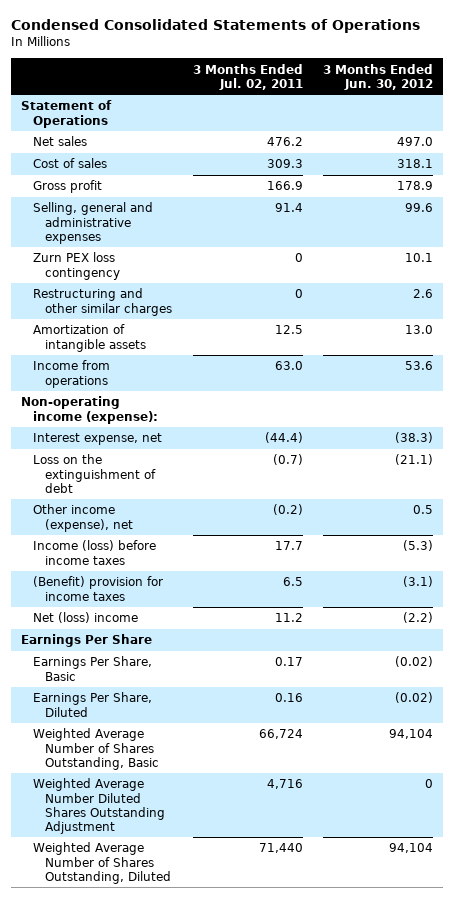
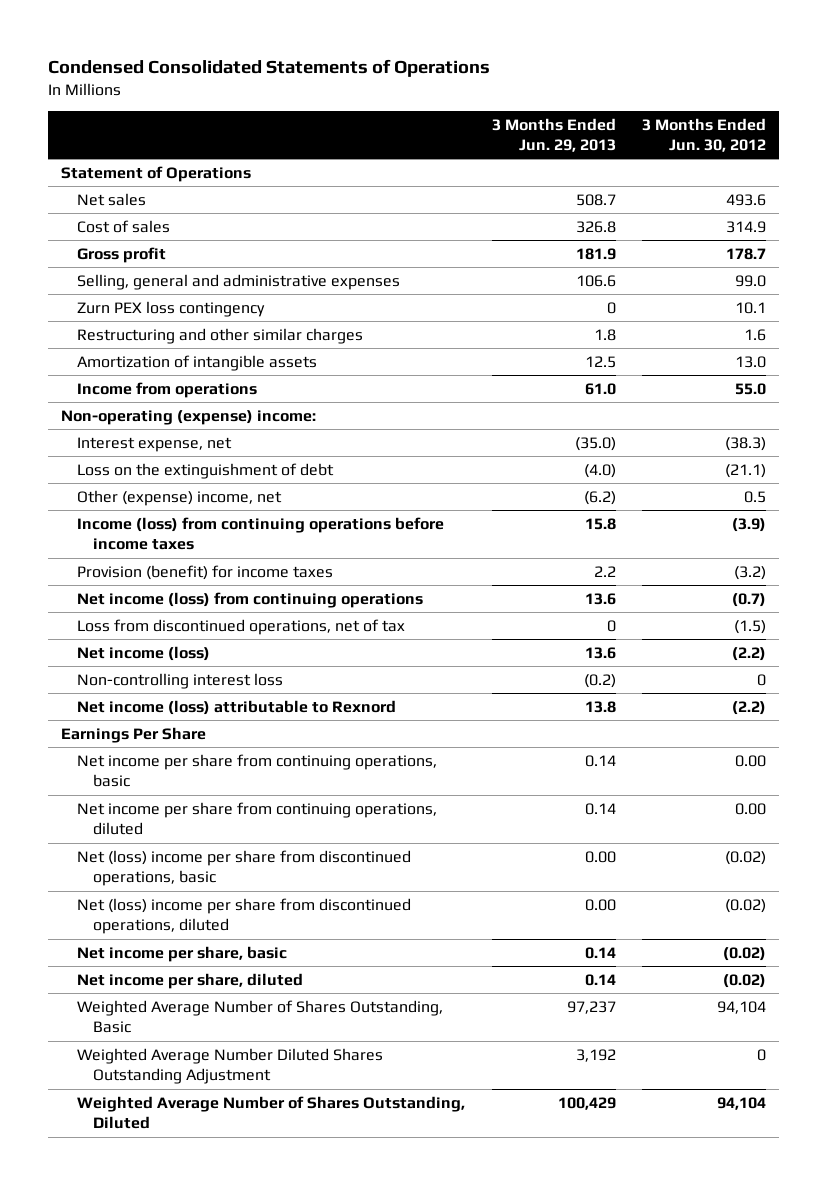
- | 3 Months Ended Jul. 02, 2011 | 3 Months Ended Jun. 30, 2012
+ | 3 Months Ended Jun. 29, 2013 | 3 Months Ended Jun. 30, 2012
- Net sales | 476.2 | 497.0
- Cost of sales | 309.3 | 318.1
- Gross profit | 166.9 | 178.9
- Selling, general and administrative expenses | 91.4 | 99.6
+ Net sales | 508.7 | 493.6
+ Cost of sales | 326.8 | 314.9
+ Gross profit | 181.9 | 178.7
+ Selling, general and administrative expenses | 106.6 | 99.0
- Restructuring and other similar charges | 0 | 2.6
+ Restructuring and other similar charges | 1.8 | 1.6
- Income from operations | 63.0 | 53.6
- Non-operating income (expense):
+ Income from operations | 61.0 | 55.0
+ Non-operating (expense) income:
- Other income (expense), net | (0.2) | 0.5
- Income (loss) before income taxes | 17.7 | (5.3)
- (Benefit) provision for income taxes | 6.5 | (3.1)
- Net (loss) income | 11.2 | (2.2)
+ Other (expense) income, net | (6.2) | 0.5
+ Income (loss) from continuing operations before income taxes | 15.8 | (3.9)
+ Provision (benefit) for income taxes | 2.2 | (3.2)
+ Net income (loss) from continuing operations | 13.6 | (0.7)
+ Loss from discontinued operations, net of tax | 0 | (1.5)
+ Net income (loss) | 13.6 | (2.2)
+ Non-controlling interest loss | (0.2) | 0
+ Net income (loss) attributable to Rexnord | 13.8 | (2.2)
- Earnings Per Share, Basic | 0.17 | (0.02)
- Earnings Per Share, Diluted | 0.16 | (0.02)
+ Net income per share from continuing operations, basic | 0.14 | 0.00
+ Net income per share from continuing operations, diluted | 0.14 | 0.00
+ Net (loss) income per share from discontinued operations, basic | 0.00 | (0.02)
+ Net (loss) income per share from discontinued operations, diluted | 0.00 | (0.02)
+ Net income per share, basic | 0.14 | (0.02)
+ Net income per share, diluted | 0.14 | (0.02)

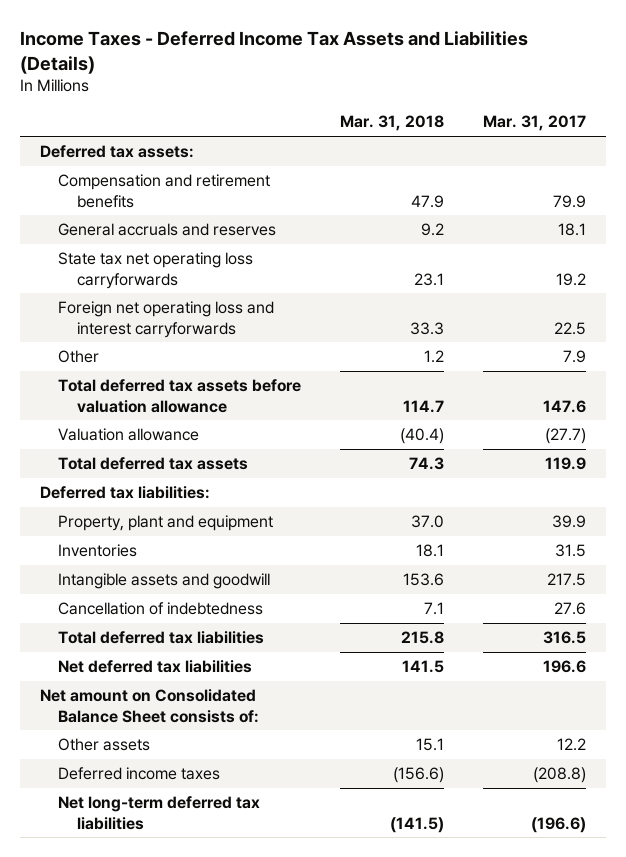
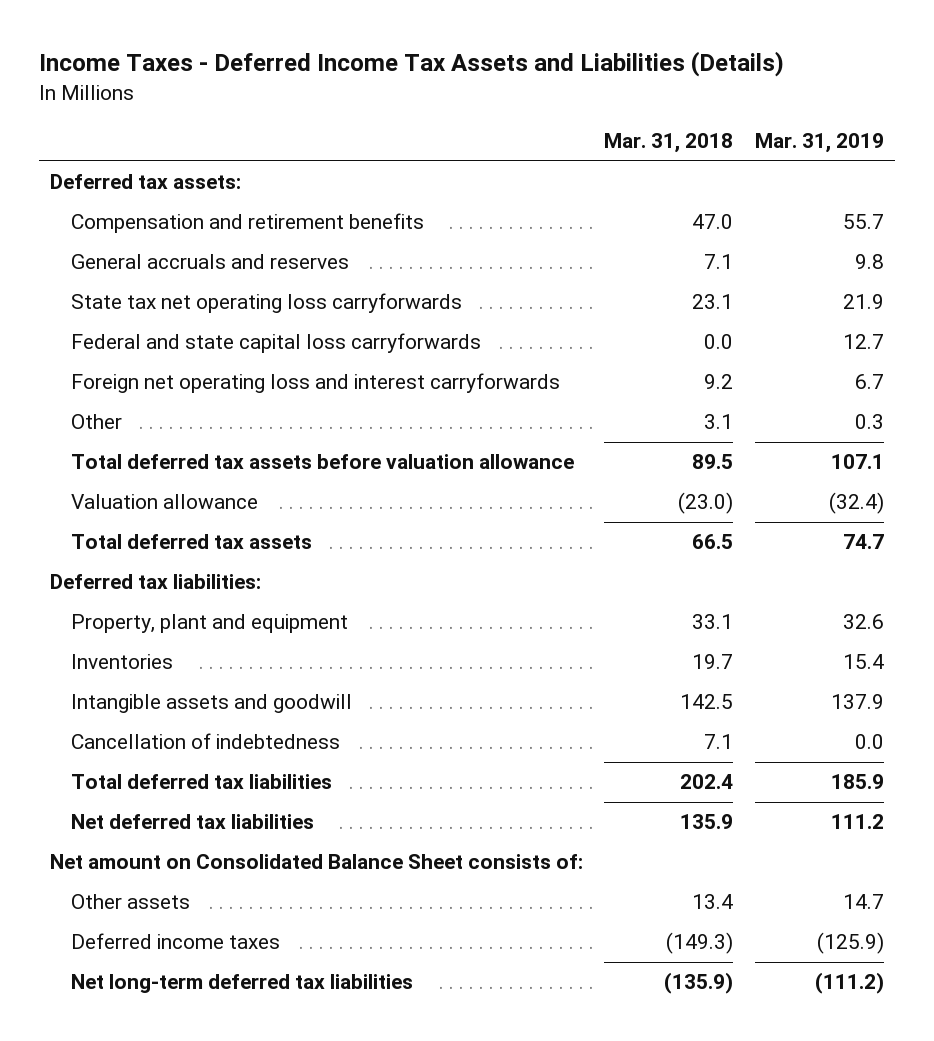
- | Mar. 31, 2018 | Mar. 31, 2017
+ | Mar. 31, 2018 | Mar. 31, 2019
- Compensation and retirement benefits | 47.9 | 79.9
- General accruals and reserves | 9.2 | 18.1
+ Compensation and retirement benefits | 47.0 | 55.7
+ General accruals and reserves | 7.1 | 9.8
- Foreign net operating loss and interest carryforwards | 33.3 | 22.5
- Other | 1.2 | 7.9
- Total deferred tax assets before valuation allowance | 114.7 | 147.6
- Valuation allowance | (40.4) | (27.7)
- Total deferred tax assets | 74.3 | 119.9
+ Federal and state capital loss carryforwards | 0.0 | 12.7
+ Foreign net operating loss and interest carryforwards | 9.2 | 6.7
+ Other | 3.1 | 0.3
+ Total deferred tax assets before valuation allowance | 89.5 | 107.1
+ Valuation allowance | (23.0) | (32.4)
+ Total deferred tax assets | 66.5 | 74.7
- Property, plant and equipment | 37.0 | 39.9
- Inventories | 18.1 | 31.5
- Intangible assets and goodwill | 153.6 | 217.5
+ Property, plant and equipment | 33.1 | 32.6
+ Inventories | 19.7 | 15.4
+ Intangible assets and goodwill | 142.5 | 137.9
- Total deferred tax liabilities | 215.8 | 316.5
- Net deferred tax liabilities | 141.5 | 196.6
+ Total deferred tax liabilities | 202.4 | 185.9
+ Net deferred tax liabilities | 135.9 | 111.2
- Other assets | 15.1 | 12.2
- Deferred income taxes | (156.6) | (208.8)
- Net long-term deferred tax liabilities | (141.5) | (196.6)
+ Other assets | 13.4 | 14.7
+ Deferred income taxes | (149.3) | (125.9)
+ Net long-term deferred tax liabilities | (135.9) | (111.2)

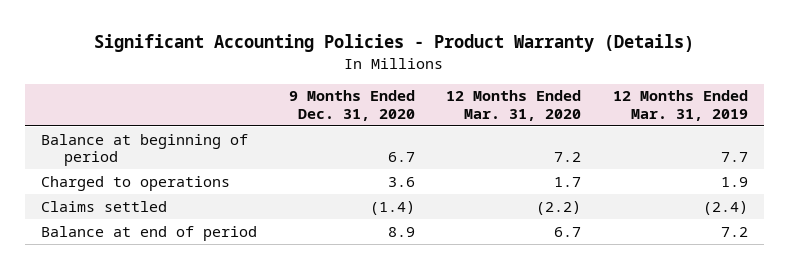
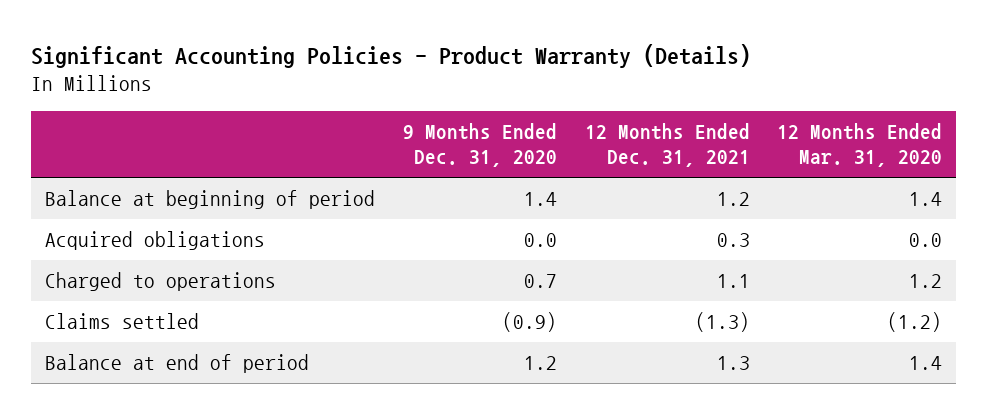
- | 9 Months Ended Dec. 31, 2020 | 12 Months Ended Mar. 31, 2020 | 12 Months Ended Mar. 31, 2019
+ | 9 Months Ended Dec. 31, 2020 | 12 Months Ended Dec. 31, 2021 | 12 Months Ended Mar. 31, 2020
- Balance at beginning of period | 6.7 | 7.2 | 7.7
- Charged to operations | 3.6 | 1.7 | 1.9
- Claims settled | (1.4) | (2.2) | (2.4)
- Balance at end of period | 8.9 | 6.7 | 7.2
+ Balance at beginning of period | 1.4 | 1.2 | 1.4
+ Acquired obligations | 0.0 | 0.3 | 0.0
+ Charged to operations | 0.7 | 1.1 | 1.2
+ Claims settled | (0.9) | (1.3) | (1.2)
+ Balance at end of period | 1.2 | 1.3 | 1.4

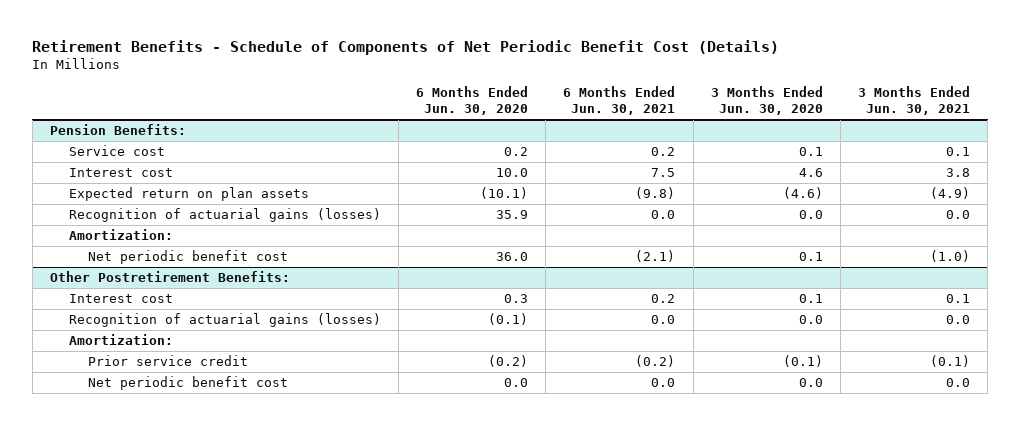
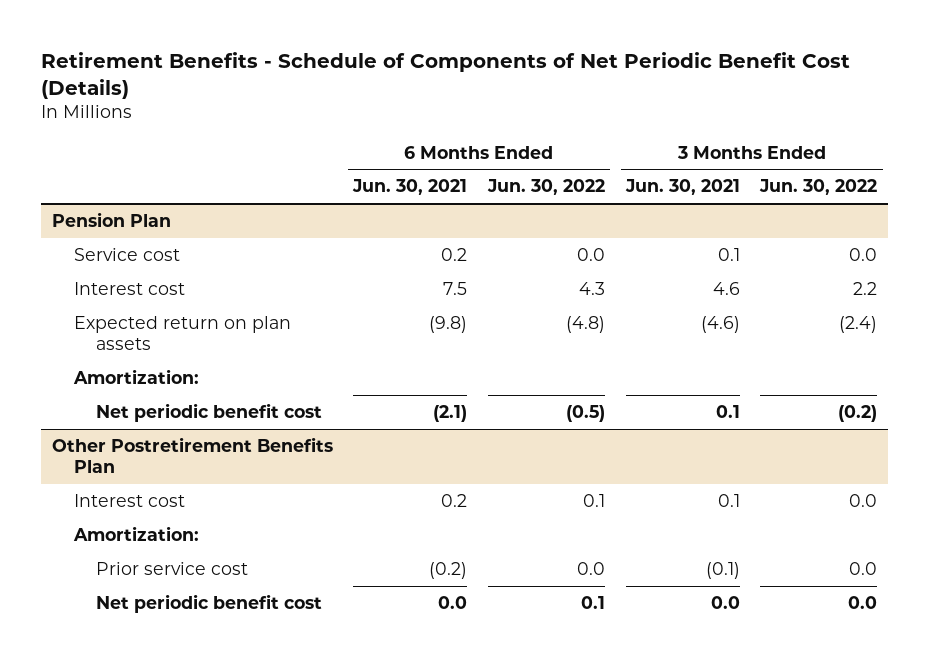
- | 6 Months Ended Jun. 30, 2020 | 6 Months Ended Jun. 30, 2021 | 3 Months Ended Jun. 30, 2020 | 3 Months Ended Jun. 30, 2021
+ | 6 Months Ended Jun. 30, 2021 | 6 Months Ended Jun. 30, 2022 | 3 Months Ended Jun. 30, 2021 | 3 Months Ended Jun. 30, 2022
- Pension Benefits:
+ Pension Plan
- Interest cost | 10.0 | 7.5 | 4.6 | 3.8
- Expected return on plan assets | (10.1) | (9.8) | (4.6) | (4.9)
- Recognition of actuarial gains (losses) | 35.9 | 0.0 | 0.0 | 0.0
+ Interest cost | 7.5 | 4.3 | 4.6 | 2.2
+ Expected return on plan assets | (9.8) | (4.8) | (4.6) | (2.4)
- Net periodic benefit cost | 36.0 | (2.1) | 0.1 | (1.0)
- Other Postretirement Benefits:
+ Net periodic benefit cost | (2.1) | (0.5) | 0.1 | (0.2)
+ Other Postretirement Benefits Plan
- Recognition of actuarial gains (losses) | (0.1) | 0.0 | 0.0 | 0.0
- Prior service credit | (0.2) | (0.2) | (0.1) | (0.1)
+ Prior service cost | (0.2) | 0.0 | (0.1) | 0.0

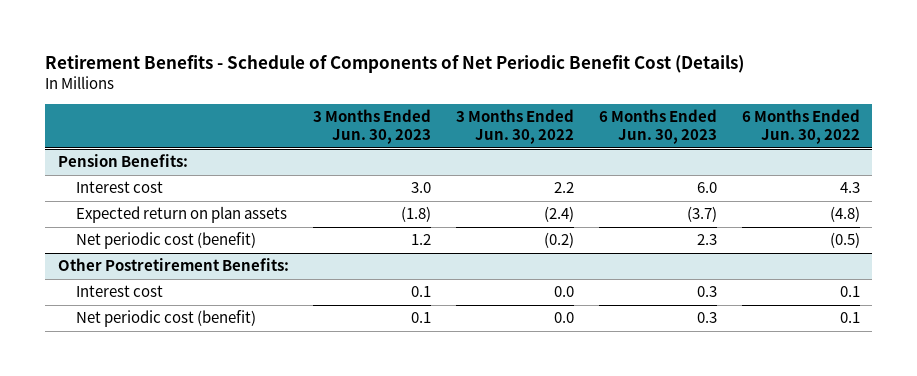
- | 6 Months Ended Jun. 30, 2021 | 6 Months Ended Jun. 30, 2022 | 3 Months Ended Jun. 30, 2021 | 3 Months Ended Jun. 30, 2022
+ | 3 Months Ended Jun. 30, 2023 | 3 Months Ended Jun. 30, 2022 | 6 Months Ended Jun. 30, 2023 | 6 Months Ended Jun. 30, 2022
- Pension Plan
- Service cost | 0.2 | 0.0 | 0.1 | 0.0
+ Pension Benefits:
- Amortization:
- Net periodic benefit cost | (2.1) | (0.5) | 0.1 | (0.2)
- Other Postretirement Benefits Plan
+ Net periodic cost (benefit) | 1.2 | (0.2) | 2.3 | (0.5)
+ Other Postretirement Benefits:
- Amortization:
- Prior service cost | (0.2) | 0.0 | (0.1) | 0.0
- Net periodic benefit cost | 0.0 | 0.1 | 0.0 | 0.0
+ Net periodic cost (benefit) | 0.1 | 0.0 | 0.3 | 0.1

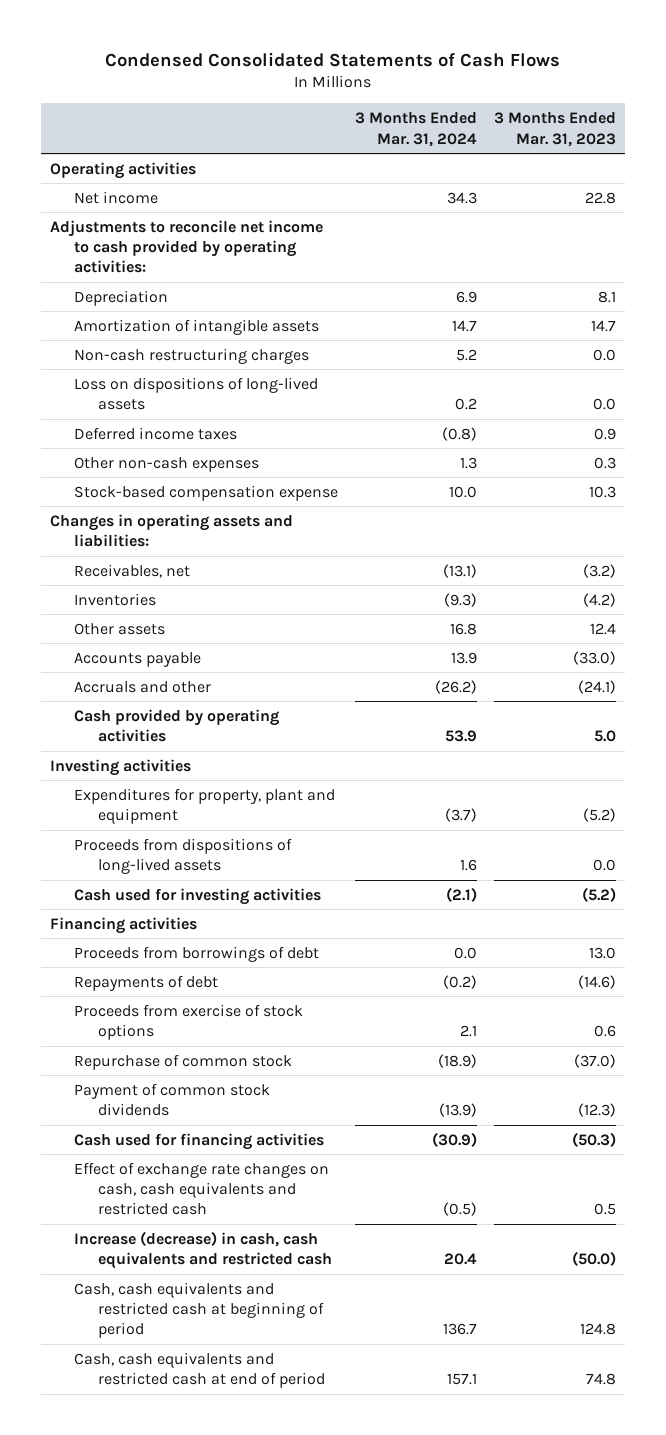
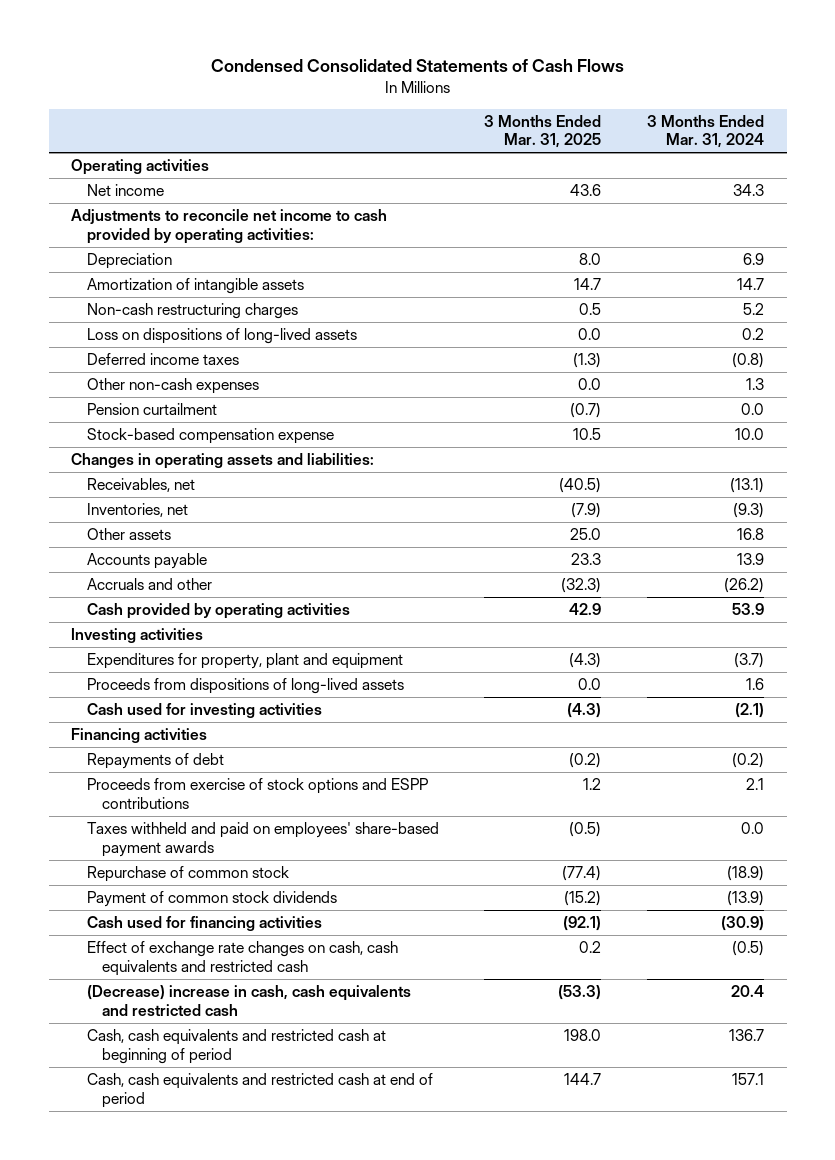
- | 3 Months Ended Mar. 31, 2024 | 3 Months Ended Mar. 31, 2023
+ | 3 Months Ended Mar. 31, 2025 | 3 Months Ended Mar. 31, 2024
+ Pension curtailment | (0.7) | 0.0
- Inventories | (9.3) | (4.2)
+ Inventories, net | (7.9) | (9.3)
- Proceeds from borrowings of debt | 0.0 | 13.0
- Proceeds from exercise of stock options | 2.1 | 0.6
+ Proceeds from exercise of stock options and ESPP contributions | 1.2 | 2.1
+ Taxes withheld and paid on employees' share-based payment awards | (0.5) | 0.0
- Increase (decrease) in cash, cash equivalents and restricted cash | 20.4 | (50.0)
+ (Decrease) increase in cash, cash equivalents and restricted cash | (53.3) | 20.4

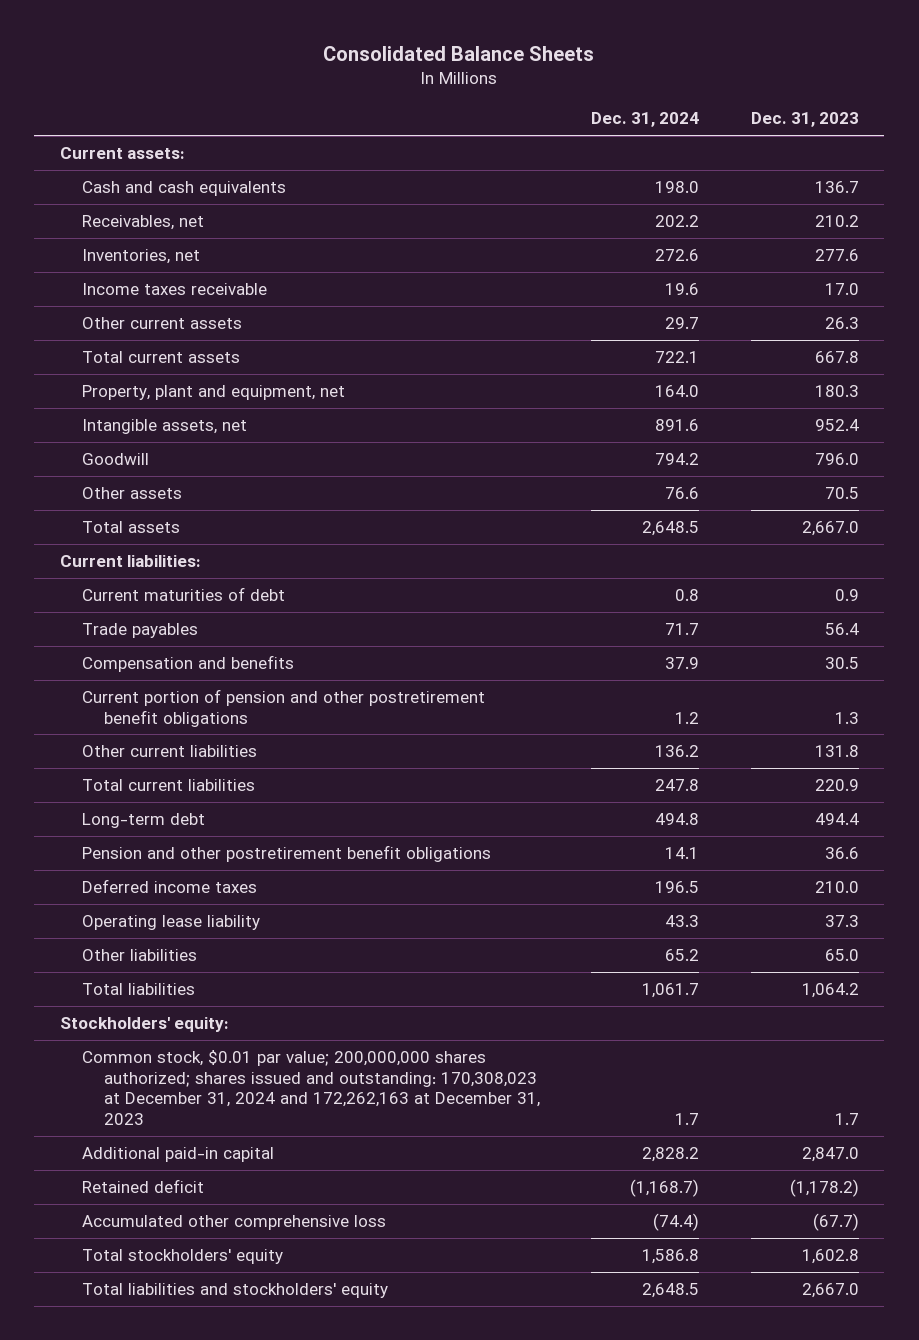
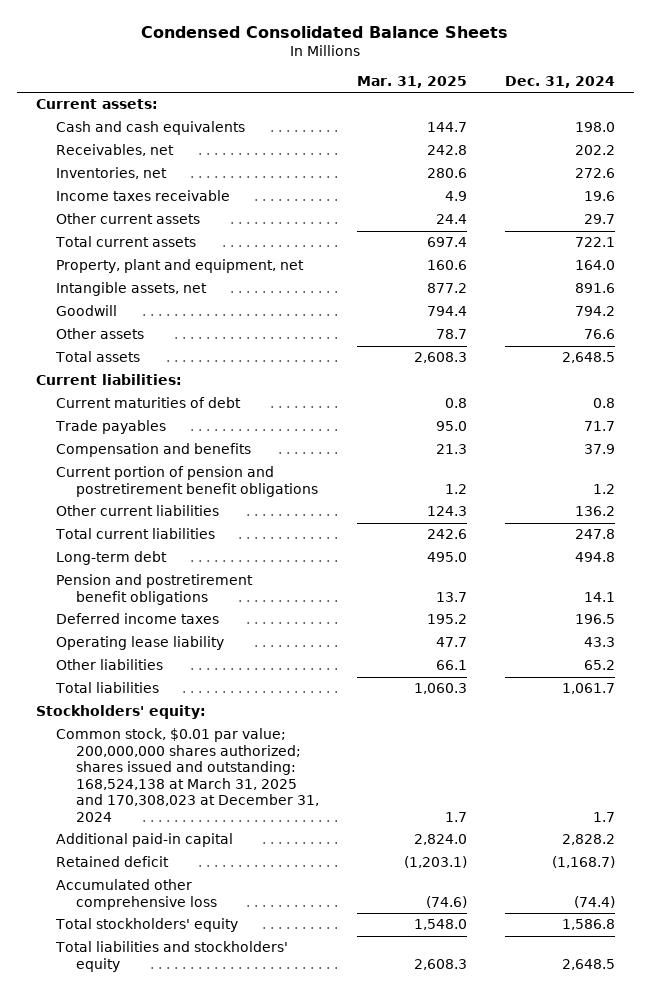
- Consolidated Balance Sheets
+ Condensed Consolidated Balance Sheets
- | Dec. 31, 2024 | Dec. 31, 2023
+ | Mar. 31, 2025 | Dec. 31, 2024
- Current portion of pension and other postretirement benefit obligations | 1.2 | 1.3
+ Current portion of pension and postretirement benefit obligations | 1.2 | 1.2
- Pension and other postretirement benefit obligations | 14.1 | 36.6
+ Pension and postretirement benefit obligations | 13.7 | 14.1
- Common stock, $0.01 par value; 200,000,000 shares authorized; shares issued and outstanding: 170,308,023 at December 31, 2024 and 172,262,163 at December 31, 2023 | 1.7 | 1.7
+ Common stock, $0.01 par value; 200,000,000 shares authorized; shares issued and outstanding: 168,524,138 at March 31, 2025 and 170,308,023 at December 31, 2024 | 1.7 | 1.7

